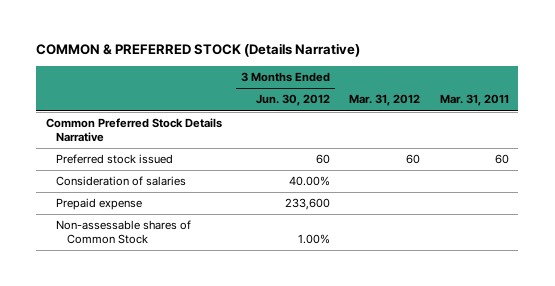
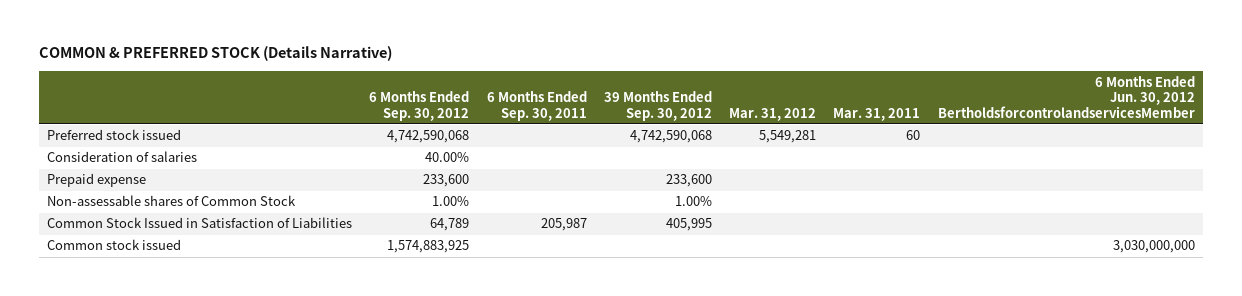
- | 3 Months Ended Jun. 30, 2012 | Mar. 31, 2012 | Mar. 31, 2011
+ | 6 Months Ended Sep. 30, 2012 | 6 Months Ended Sep. 30, 2011 | 39 Months Ended Sep. 30, 2012 | Mar. 31, 2012 | Mar. 31, 2011 | 6 Months Ended Jun. 30, 2012 BertholdsforcontrolandservicesMember
- Common Preferred Stock Details Narrative
- Preferred stock issued | 60 | 60 | 60
+ Preferred stock issued | 4,742,590,068 | | 4,742,590,068 | 5,549,281 | 60 |
+ Common Stock Issued in Satisfaction of Liabilities | 64,789 | 205,987 | 405,995 | | |
+ Common stock issued | 1,574,883,925 | | | | | 3,030,000,000

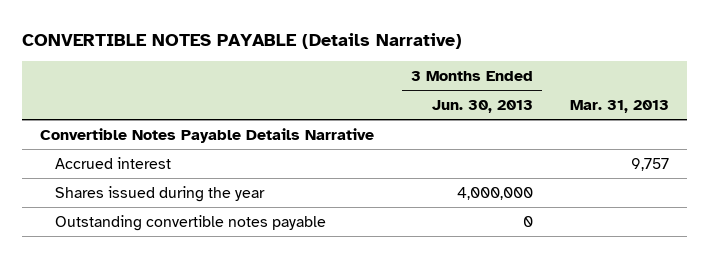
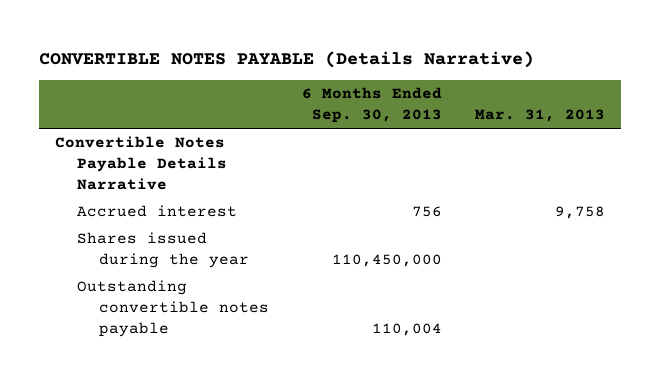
- | 3 Months Ended Jun. 30, 2013 | Mar. 31, 2013
+ | 6 Months Ended Sep. 30, 2013 | Mar. 31, 2013
- Accrued interest | | 9,757
+ Accrued interest | 756 | 9,758

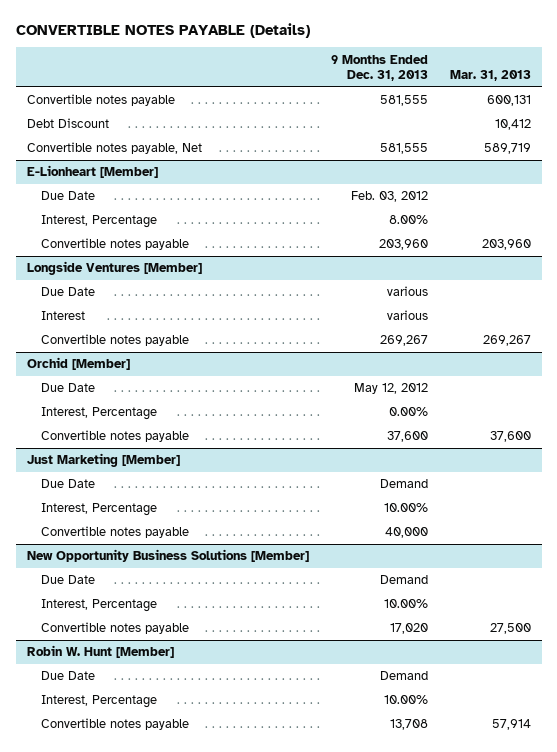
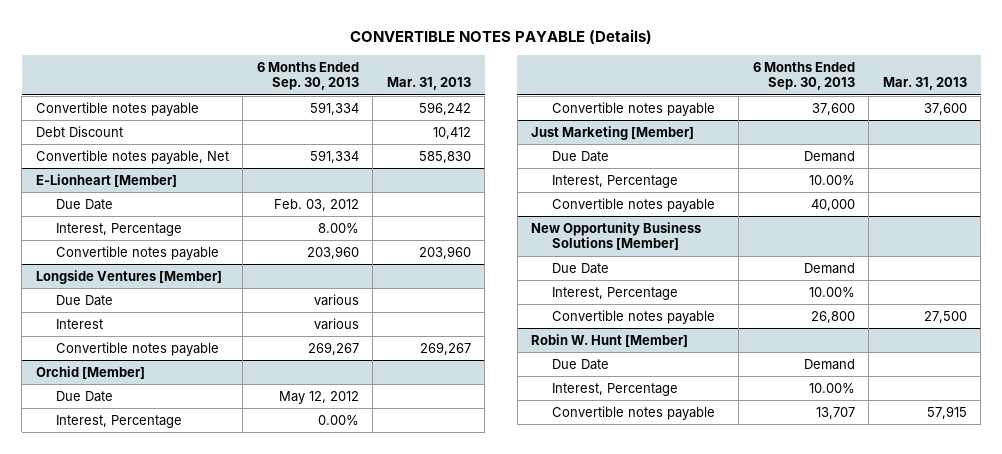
- | 9 Months Ended Dec. 31, 2013 | Mar. 31, 2013
+ | 6 Months Ended Sep. 30, 2013 | Mar. 31, 2013
- Convertible notes payable | 581,555 | 600,131
+ Convertible notes payable | 591,334 | 596,242
- Convertible notes payable, Net | 581,555 | 589,719
+ Convertible notes payable, Net | 591,334 | 585,830
@ Robin W. Hunt [Member]
- Convertible notes payable | 13,708 | 57,914
+ Convertible notes payable | 13,707 | 57,915

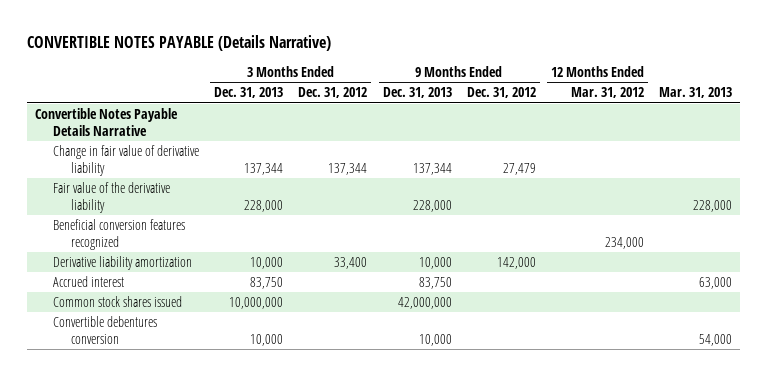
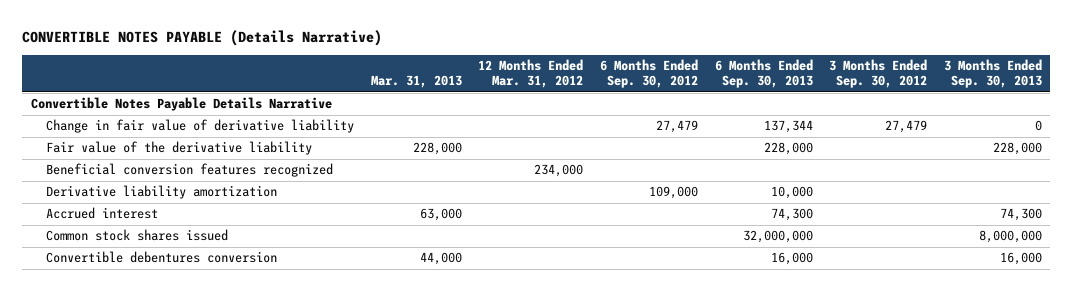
- | 3 Months Ended Dec. 31, 2013 | 3 Months Ended Dec. 31, 2012 | 9 Months Ended Dec. 31, 2013 | 9 Months Ended Dec. 31, 2012 | 12 Months Ended Mar. 31, 2012 | Mar. 31, 2013
+ | Mar. 31, 2013 | 12 Months Ended Mar. 31, 2012 | 6 Months Ended Sep. 30, 2012 | 6 Months Ended Sep. 30, 2013 | 3 Months Ended Sep. 30, 2012 | 3 Months Ended Sep. 30, 2013
- Convertible debentures conversion | 10,000 | | 10,000 | | | 54,000
+ Convertible debentures conversion | 44,000 | | | 16,000 | | 16,000

